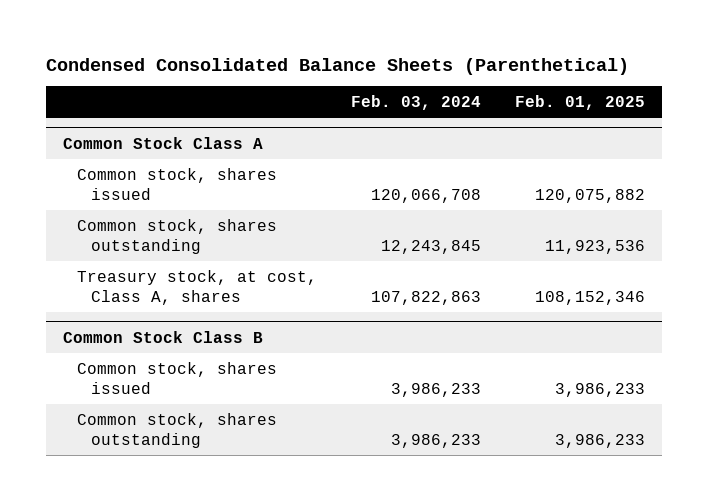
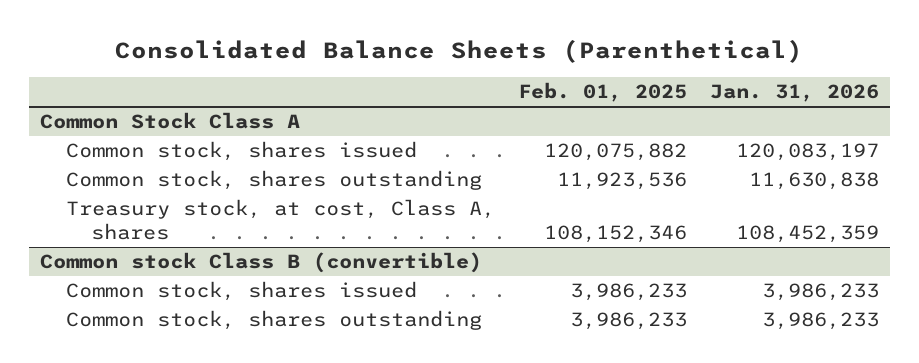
- Condensed Consolidated Balance Sheets (Parenthetical)
+ Consolidated Balance Sheets (Parenthetical)
- | Feb. 03, 2024 | Feb. 01, 2025
+ | Feb. 01, 2025 | Jan. 31, 2026
- Common Stock Class B
+ Common stock Class B (convertible)

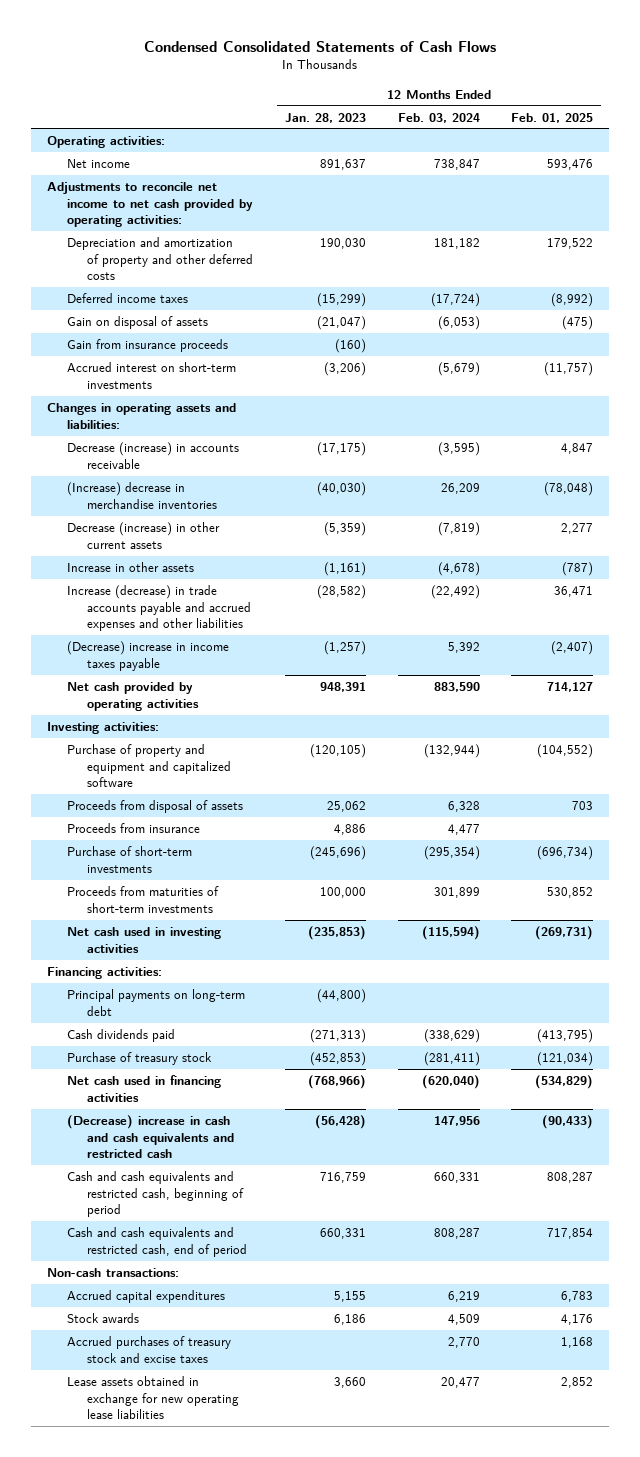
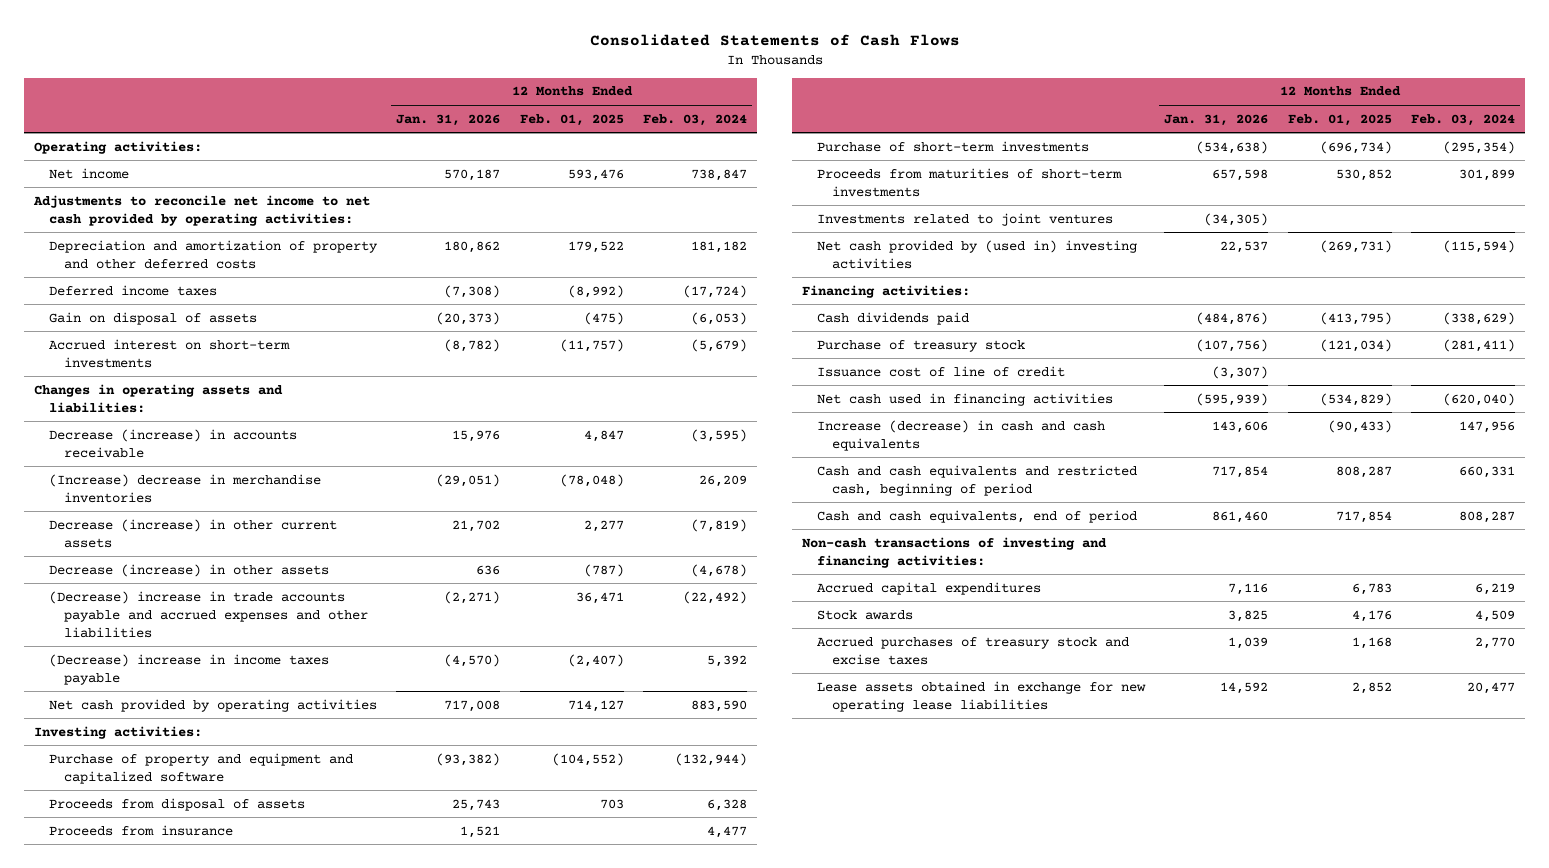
- Condensed Consolidated Statements of Cash Flows
+ Consolidated Statements of Cash Flows
- | 12 Months Ended Jan. 28, 2023 | 12 Months Ended Feb. 03, 2024 | 12 Months Ended Feb. 01, 2025
+ | 12 Months Ended Jan. 31, 2026 | 12 Months Ended Feb. 01, 2025 | 12 Months Ended Feb. 03, 2024
- Gain from insurance proceeds | (160) | |
- Increase in other assets | (1,161) | (4,678) | (787)
- Increase (decrease) in trade accounts payable and accrued expenses and other liabilities | (28,582) | (22,492) | 36,471
+ Decrease (increase) in other assets | 636 | (787) | (4,678)
+ (Decrease) increase in trade accounts payable and accrued expenses and other liabilities | (2,271) | 36,471 | (22,492)
- Net cash used in investing activities | (235,853) | (115,594) | (269,731)
+ Investments related to joint ventures | (34,305) | |
+ Net cash provided by (used in) investing activities | 22,537 | (269,731) | (115,594)
- Principal payments on long-term debt | (44,800) | |
+ Issuance cost of line of credit | (3,307) | |
- (Decrease) increase in cash and cash equivalents and restricted cash | (56,428) | 147,956 | (90,433)
+ Increase (decrease) in cash and cash equivalents | 143,606 | (90,433) | 147,956
- Cash and cash equivalents and restricted cash, end of period | 660,331 | 808,287 | 717,854
- Non-cash transactions:
+ Cash and cash equivalents, end of period | 861,460 | 717,854 | 808,287
+ Non-cash transactions of investing and financing activities:

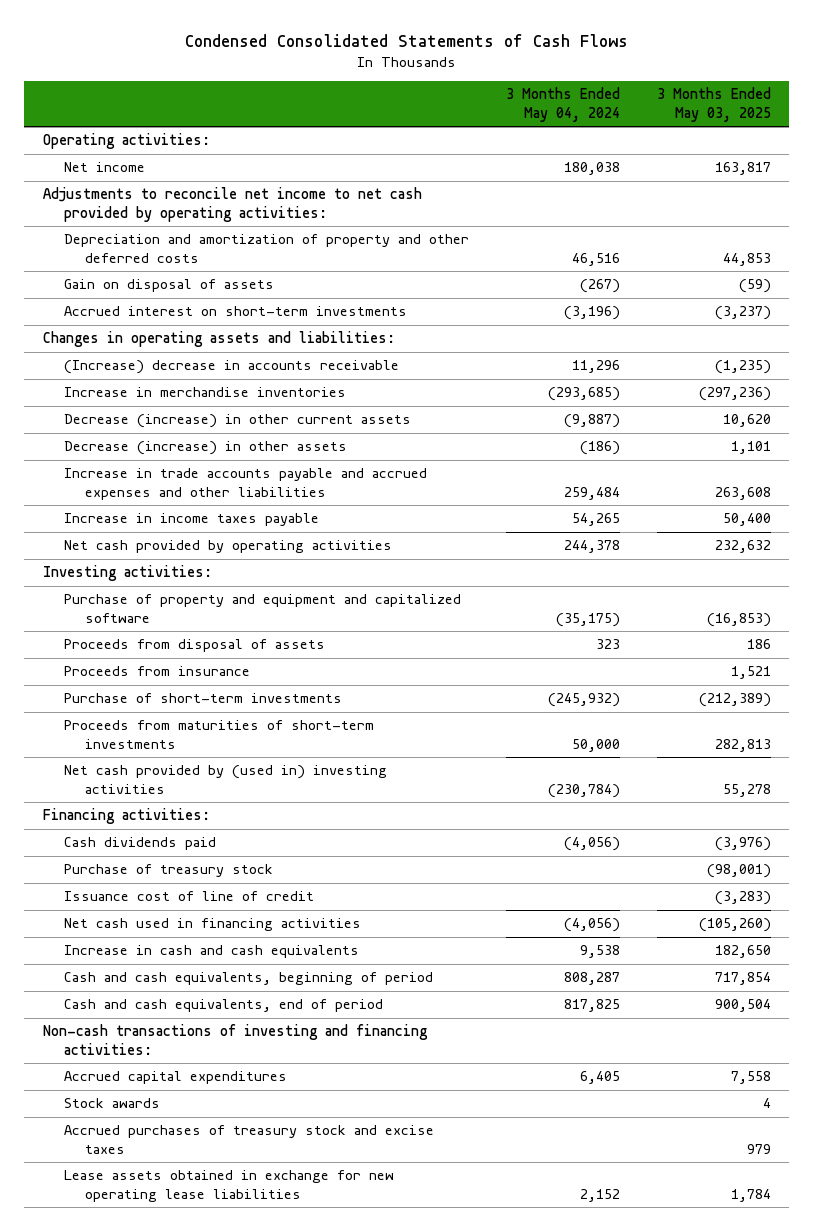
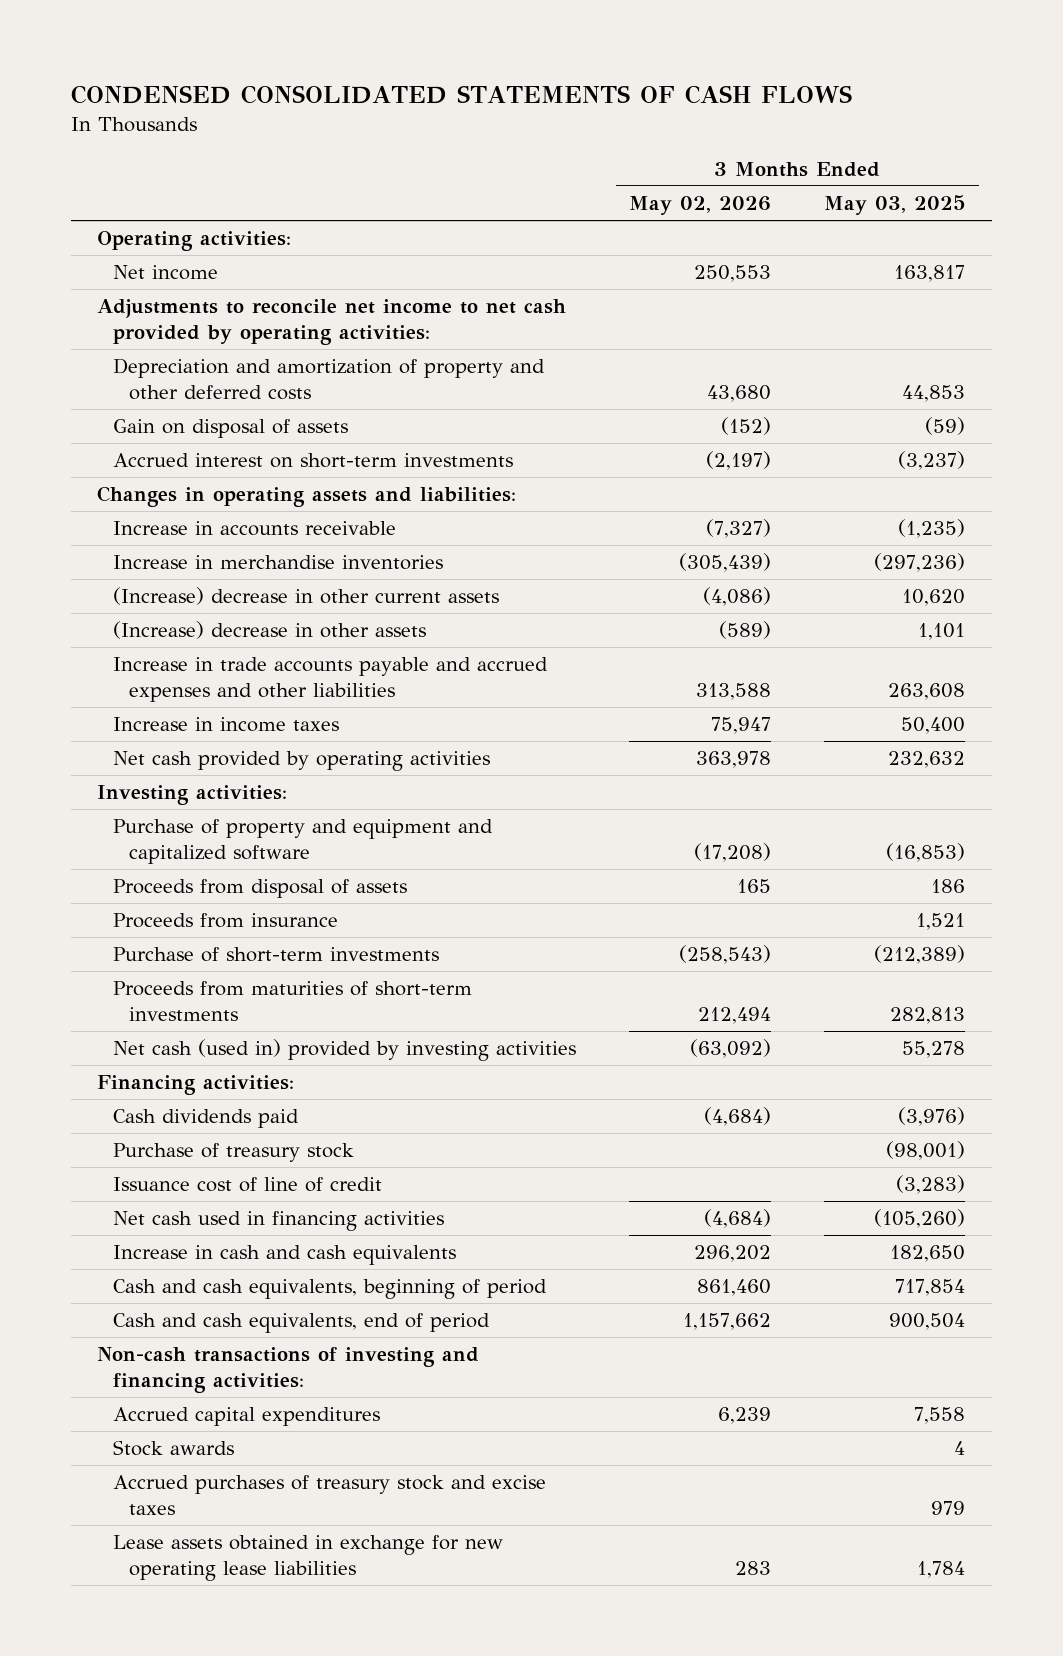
- Condensed Consolidated Statements of Cash Flows
+ CONDENSED CONSOLIDATED STATEMENTS OF CASH FLOWS
- | 3 Months Ended May 04, 2024 | 3 Months Ended May 03, 2025
+ | 3 Months Ended May 02, 2026 | 3 Months Ended May 03, 2025
- (Increase) decrease in accounts receivable | 11,296 | (1,235)
+ Increase in accounts receivable | (7,327) | (1,235)
- Decrease (increase) in other current assets | (9,887) | 10,620
- Decrease (increase) in other assets | (186) | 1,101
+ (Increase) decrease in other current assets | (4,086) | 10,620
+ (Increase) decrease in other assets | (589) | 1,101
- Increase in income taxes payable | 54,265 | 50,400
+ Increase in income taxes | 75,947 | 50,400
- Net cash provided by (used in) investing activities | (230,784) | 55,278
+ Net cash (used in) provided by investing activities | (63,092) | 55,278

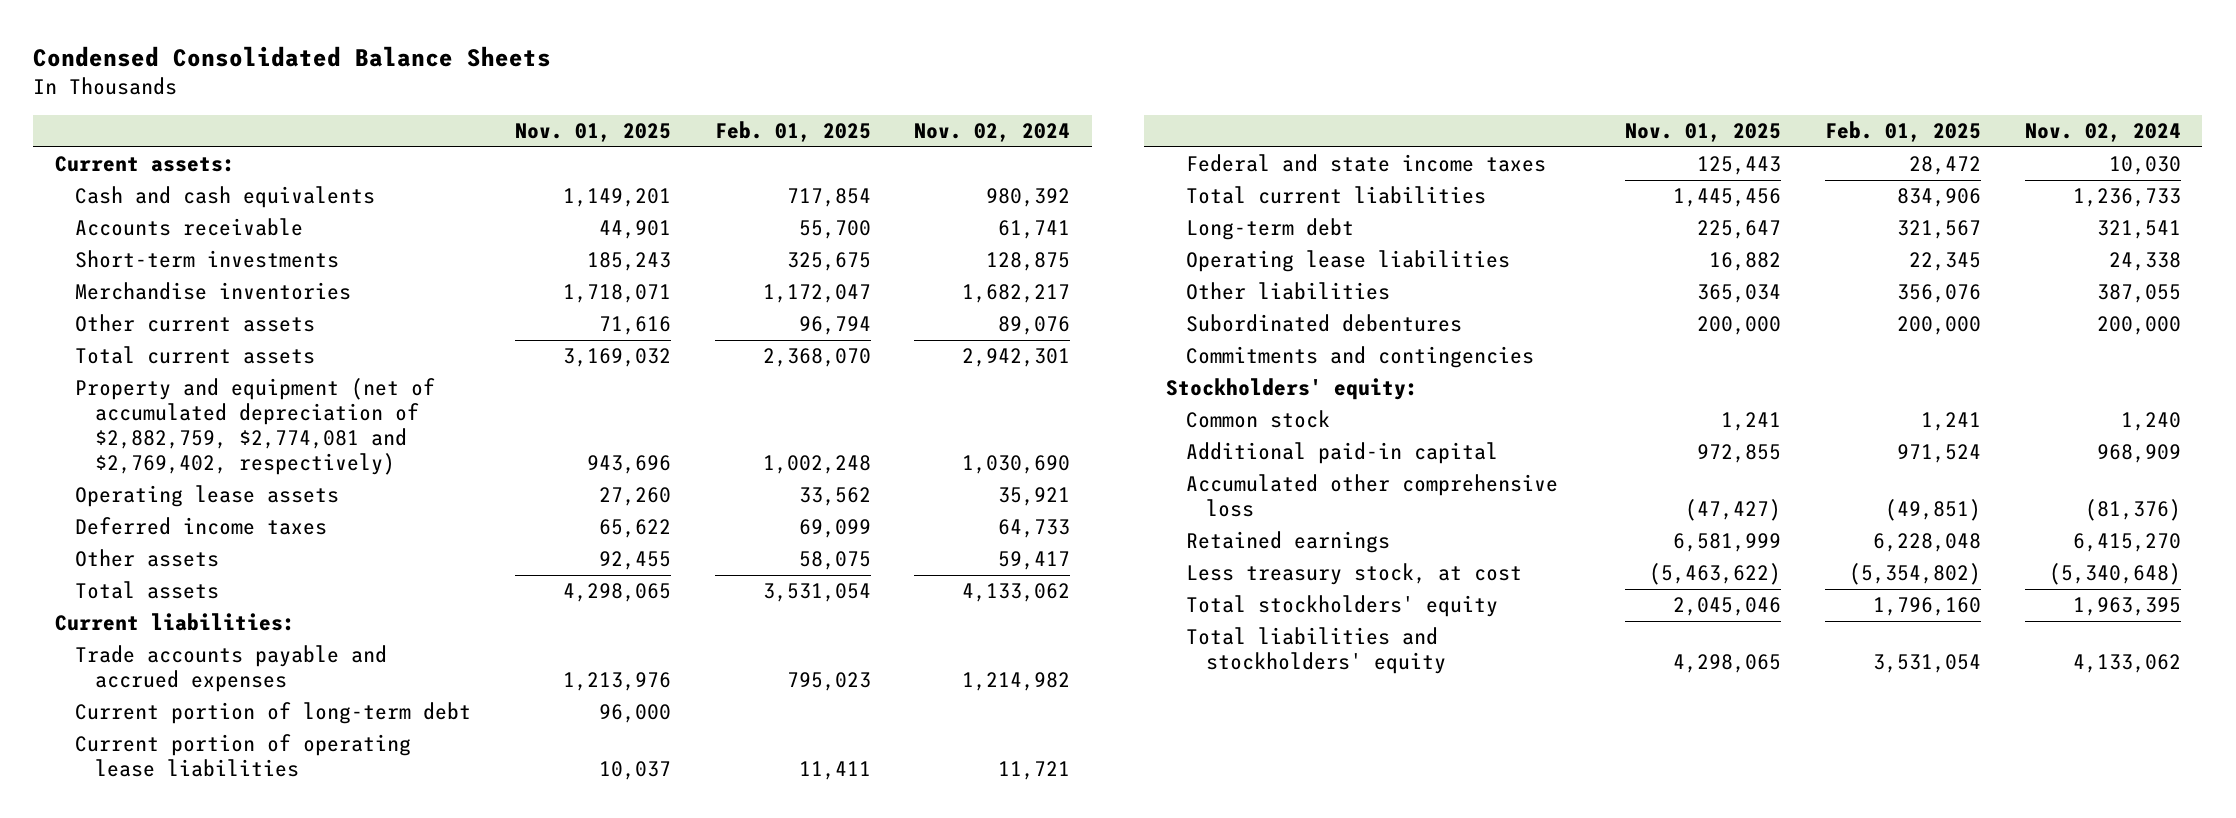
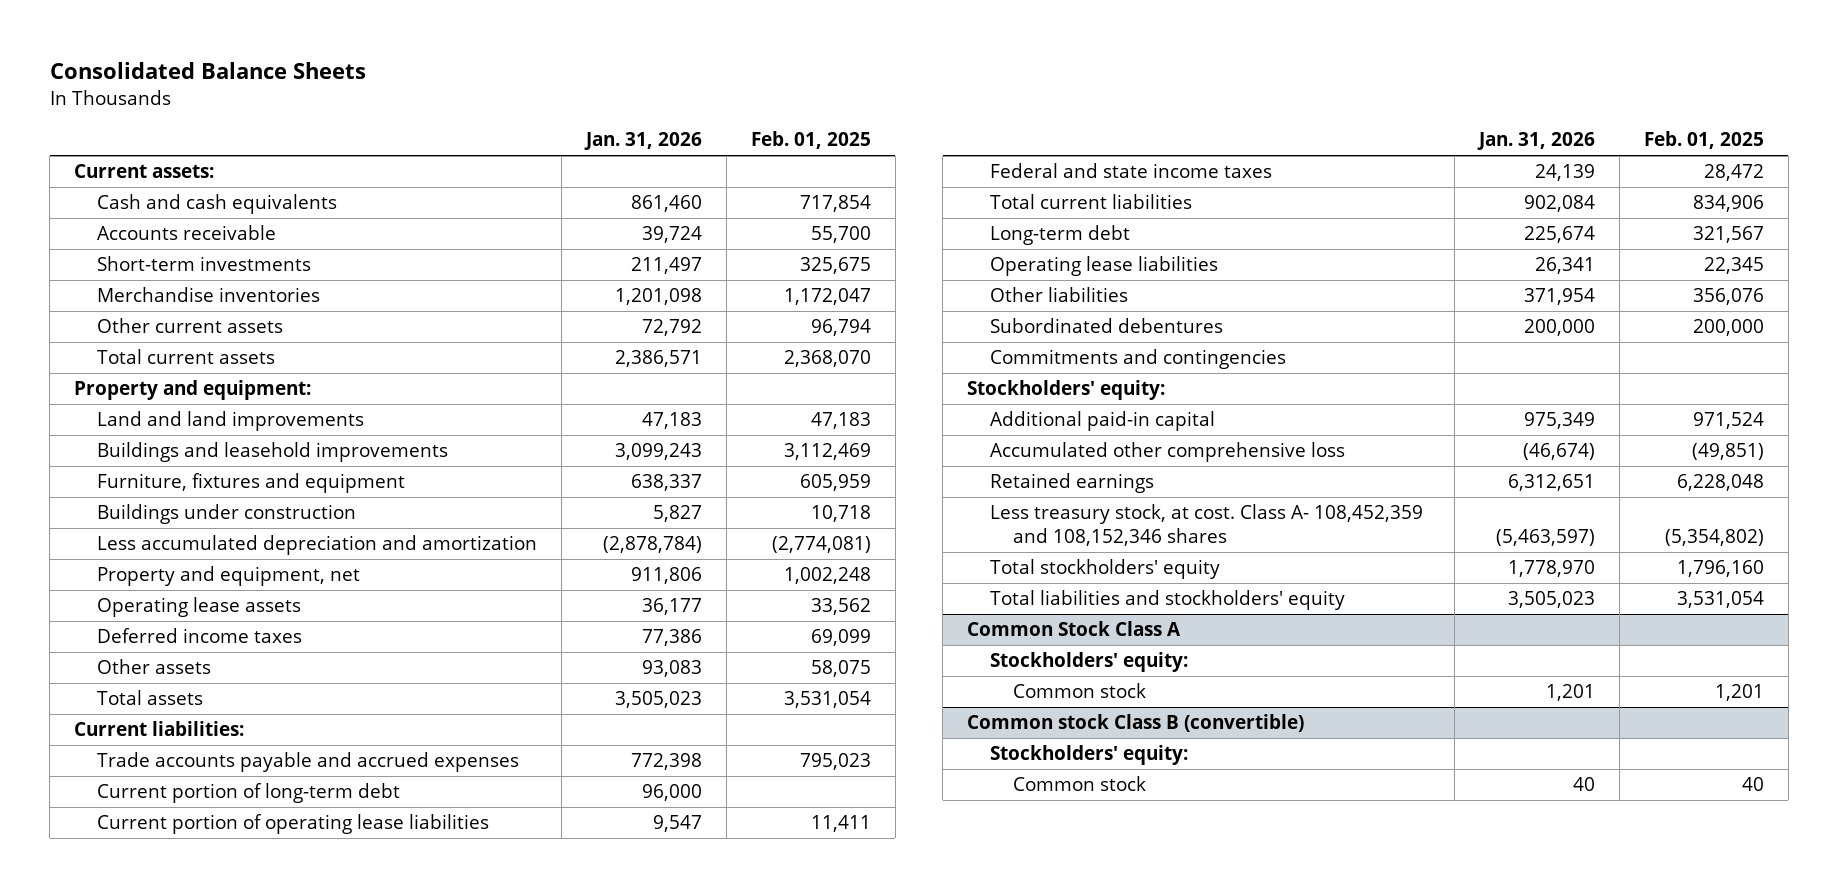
- Condensed Consolidated Balance Sheets
+ Consolidated Balance Sheets
- | Nov. 01, 2025 | Feb. 01, 2025 | Nov. 02, 2024
+ | Jan. 31, 2026 | Feb. 01, 2025
- Property and equipment (net of accumulated depreciation of $2,882,759, $2,774,081 and $2,769,402, respectively) | 943,696 | 1,002,248 | 1,030,690
+ Property and equipment:
+ Land and land improvements | 47,183 | 47,183
+ Buildings and leasehold improvements | 3,099,243 | 3,112,469
+ Furniture, fixtures and equipment | 638,337 | 605,959
+ Buildings under construction | 5,827 | 10,718
+ Less accumulated depreciation and amortization | (2,878,784) | (2,774,081)
+ Property and equipment, net | 911,806 | 1,002,248
- Common stock | 1,241 | 1,241 | 1,240
- Less treasury stock, at cost | (5,463,622) | (5,354,802) | (5,340,648)
+ Less treasury stock, at cost. Class A- 108,452,359 and 108,152,346 shares | (5,463,597) | (5,354,802)
+ Common Stock Class A
+ Stockholders' equity:
+ Common stock | 1,201 | 1,201
+ Common stock Class B (convertible)
+ Stockholders' equity:
+ Common stock | 40 | 40

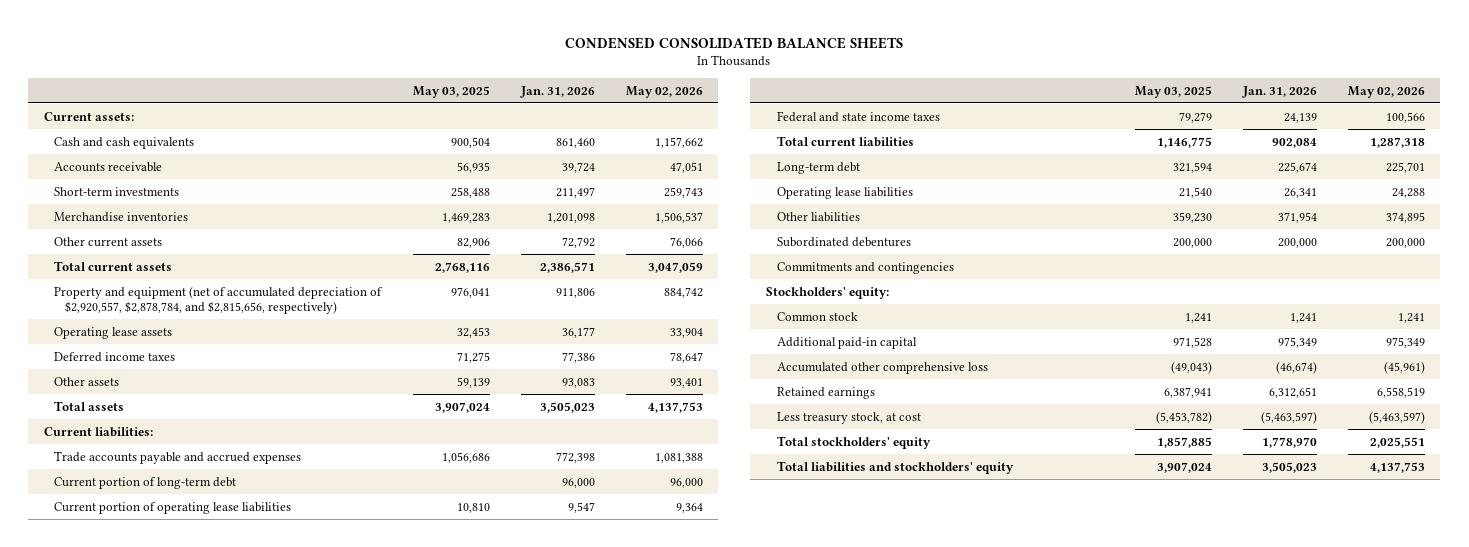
- Consolidated Balance Sheets
+ CONDENSED CONSOLIDATED BALANCE SHEETS
- | Jan. 31, 2026 | Feb. 01, 2025
+ | May 03, 2025 | Jan. 31, 2026 | May 02, 2026
- Property and equipment:
- Land and land improvements | 47,183 | 47,183
- Buildings and leasehold improvements | 3,099,243 | 3,112,469
- Furniture, fixtures and equipment | 638,337 | 605,959
- Buildings under construction | 5,827 | 10,718
- Less accumulated depreciation and amortization | (2,878,784) | (2,774,081)
- Property and equipment, net | 911,806 | 1,002,248
+ Property and equipment (net of accumulated depreciation of $2,920,557, $2,878,784, and $2,815,656, respectively) | 976,041 | 911,806 | 884,742
+ Common stock | 1,241 | 1,241 | 1,241
- Less treasury stock, at cost. Class A- 108,452,359 and 108,152,346 shares | (5,463,597) | (5,354,802)
+ Less treasury stock, at cost | (5,453,782) | (5,463,597) | (5,463,597)
- Common Stock Class A
- Stockholders' equity:
- Common stock | 1,201 | 1,201
- Common stock Class B (convertible)
- Stockholders' equity:
- Common stock | 40 | 40

